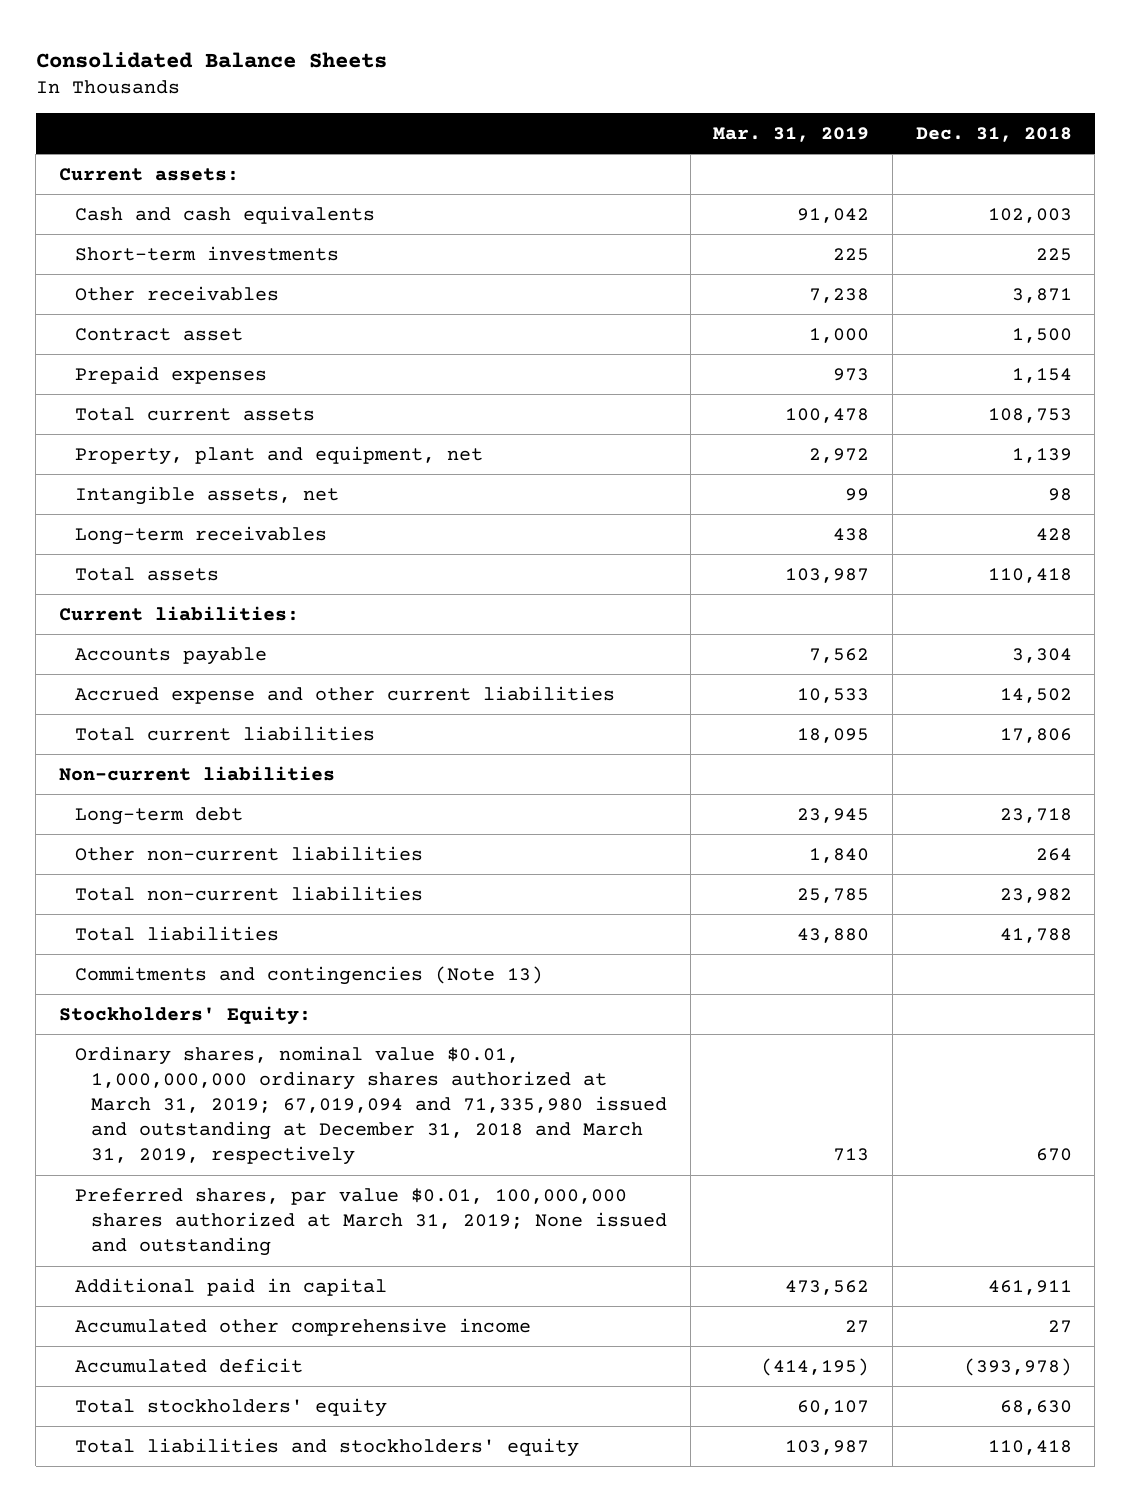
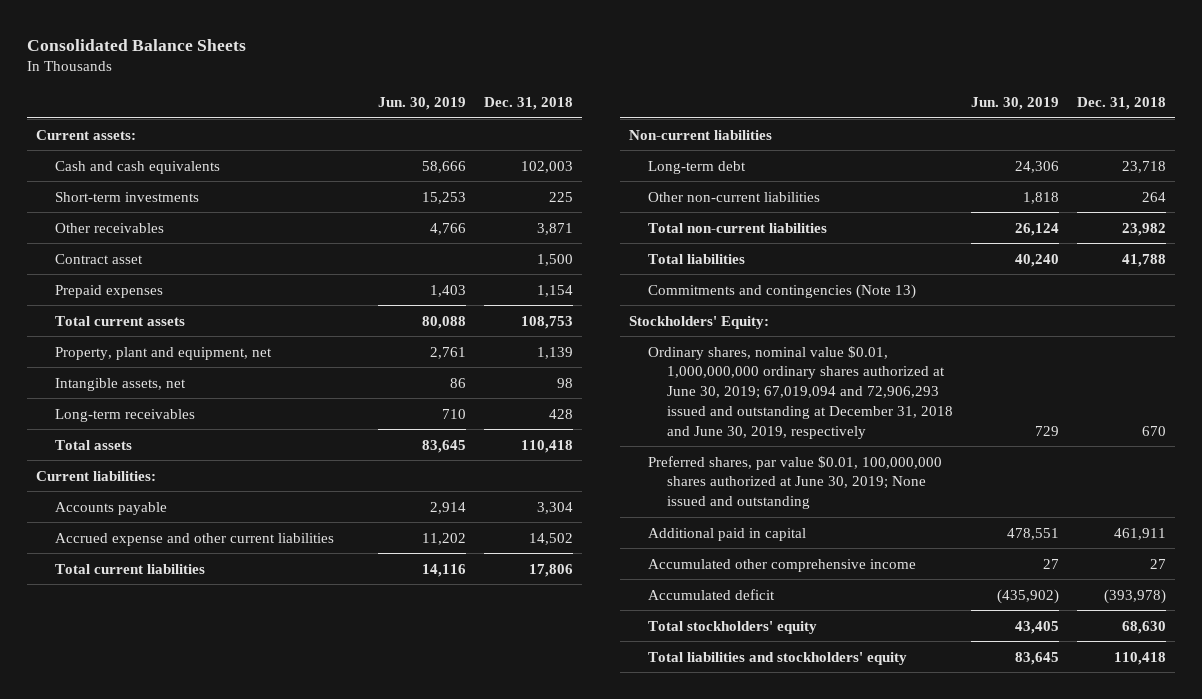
- | Mar. 31, 2019 | Dec. 31, 2018
+ | Jun. 30, 2019 | Dec. 31, 2018
- Ordinary shares, nominal value $0.01, 1,000,000,000 ordinary shares authorized at March 31, 2019; 67,019,094 and 71,335,980 issued and outstanding at December 31, 2018 and March 31, 2019, respectively | 713 | 670
- Preferred shares, par value $0.01, 100,000,000 shares authorized at March 31, 2019; None issued and outstanding
+ Ordinary shares, nominal value $0.01, 1,000,000,000 ordinary shares authorized at June 30, 2019; 67,019,094 and 72,906,293 issued and outstanding at December 31, 2018 and June 30, 2019, respectively | 729 | 670
+ Preferred shares, par value $0.01, 100,000,000 shares authorized at June 30, 2019; None issued and outstanding

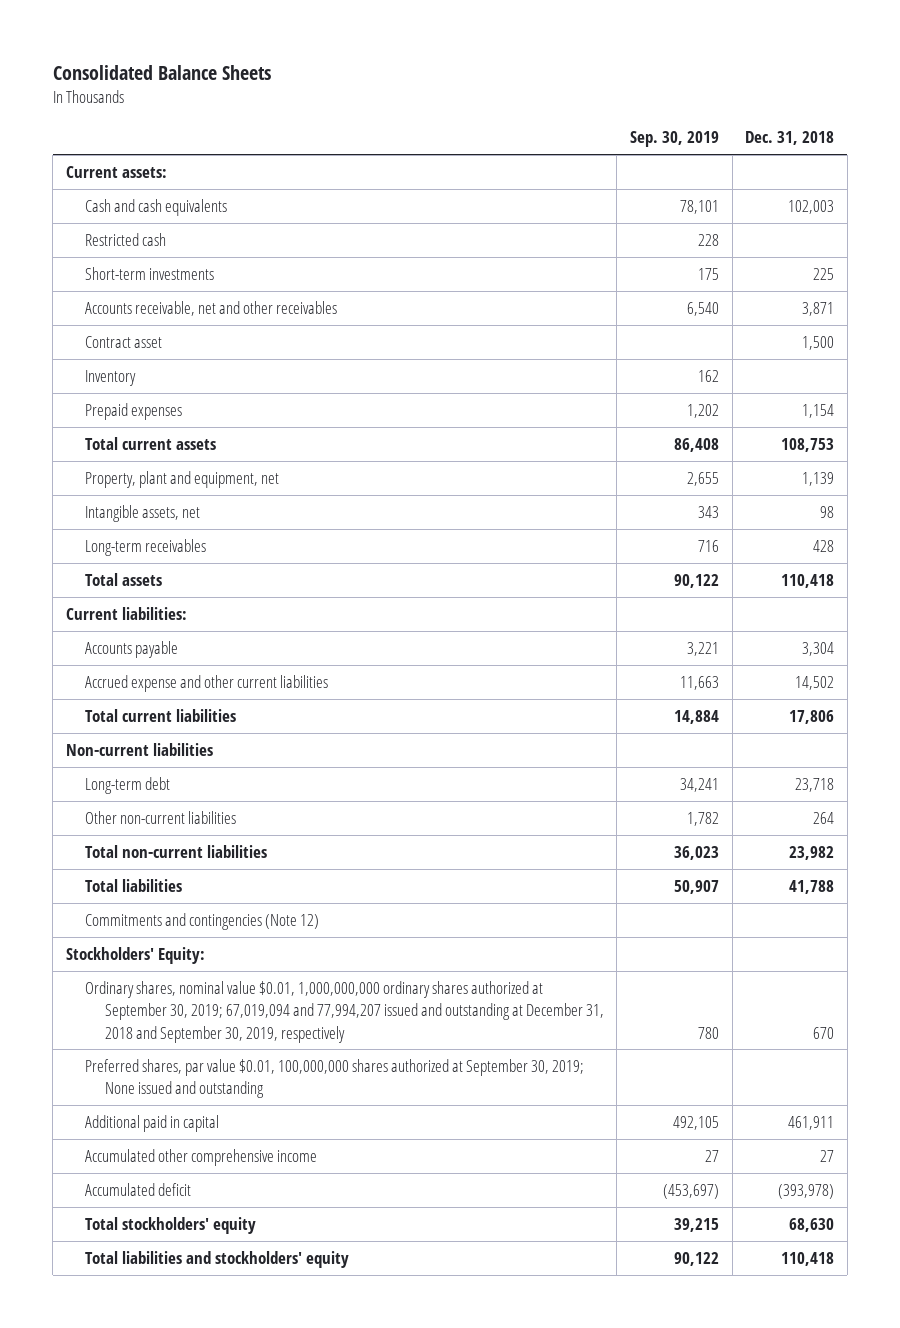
- | Jun. 30, 2019 | Dec. 31, 2018
+ | Sep. 30, 2019 | Dec. 31, 2018
+ Restricted cash | 228 |
- Other receivables | 4,766 | 3,871
+ Accounts receivable, net and other receivables | 6,540 | 3,871
+ Inventory | 162 |
- Commitments and contingencies (Note 13)
+ Commitments and contingencies (Note 12)
- Ordinary shares, nominal value $0.01, 1,000,000,000 ordinary shares authorized at June 30, 2019; 67,019,094 and 72,906,293 issued and outstanding at December 31, 2018 and June 30, 2019, respectively | 729 | 670
- Preferred shares, par value $0.01, 100,000,000 shares authorized at June 30, 2019; None issued and outstanding
+ Ordinary shares, nominal value $0.01, 1,000,000,000 ordinary shares authorized at September 30, 2019; 67,019,094 and 77,994,207 issued and outstanding at December 31, 2018 and September 30, 2019, respectively | 780 | 670
+ Preferred shares, par value $0.01, 100,000,000 shares authorized at September 30, 2019; None issued and outstanding

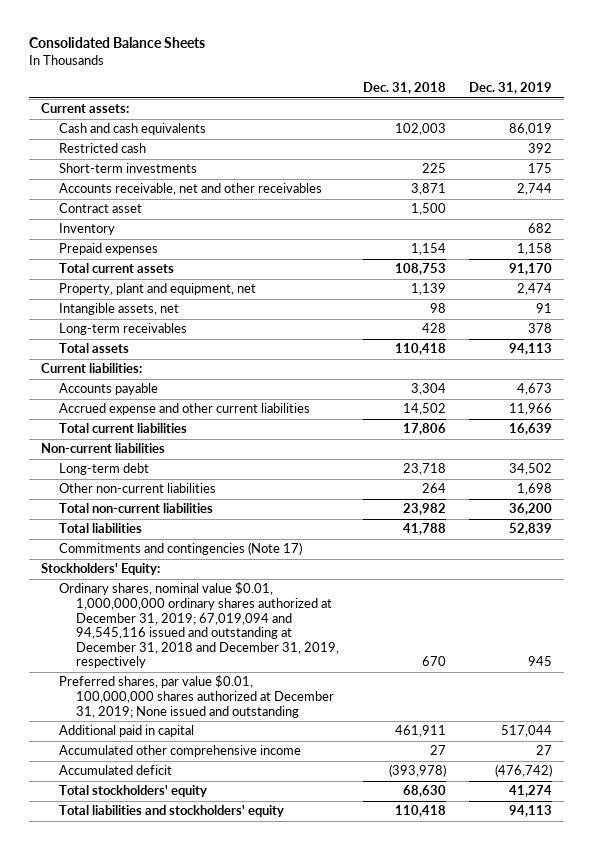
- | Sep. 30, 2019 | Dec. 31, 2018
+ | Dec. 31, 2018 | Dec. 31, 2019
- Commitments and contingencies (Note 12)
+ Commitments and contingencies (Note 17)
- Ordinary shares, nominal value $0.01, 1,000,000,000 ordinary shares authorized at September 30, 2019; 67,019,094 and 77,994,207 issued and outstanding at December 31, 2018 and September 30, 2019, respectively | 780 | 670
- Preferred shares, par value $0.01, 100,000,000 shares authorized at September 30, 2019; None issued and outstanding
+ Ordinary shares, nominal value $0.01, 1,000,000,000 ordinary shares authorized at December 31, 2019; 67,019,094 and 94,545,116 issued and outstanding at December 31, 2018 and December 31, 2019, respectively | 670 | 945
+ Preferred shares, par value $0.01, 100,000,000 shares authorized at December 31, 2019; None issued and outstanding

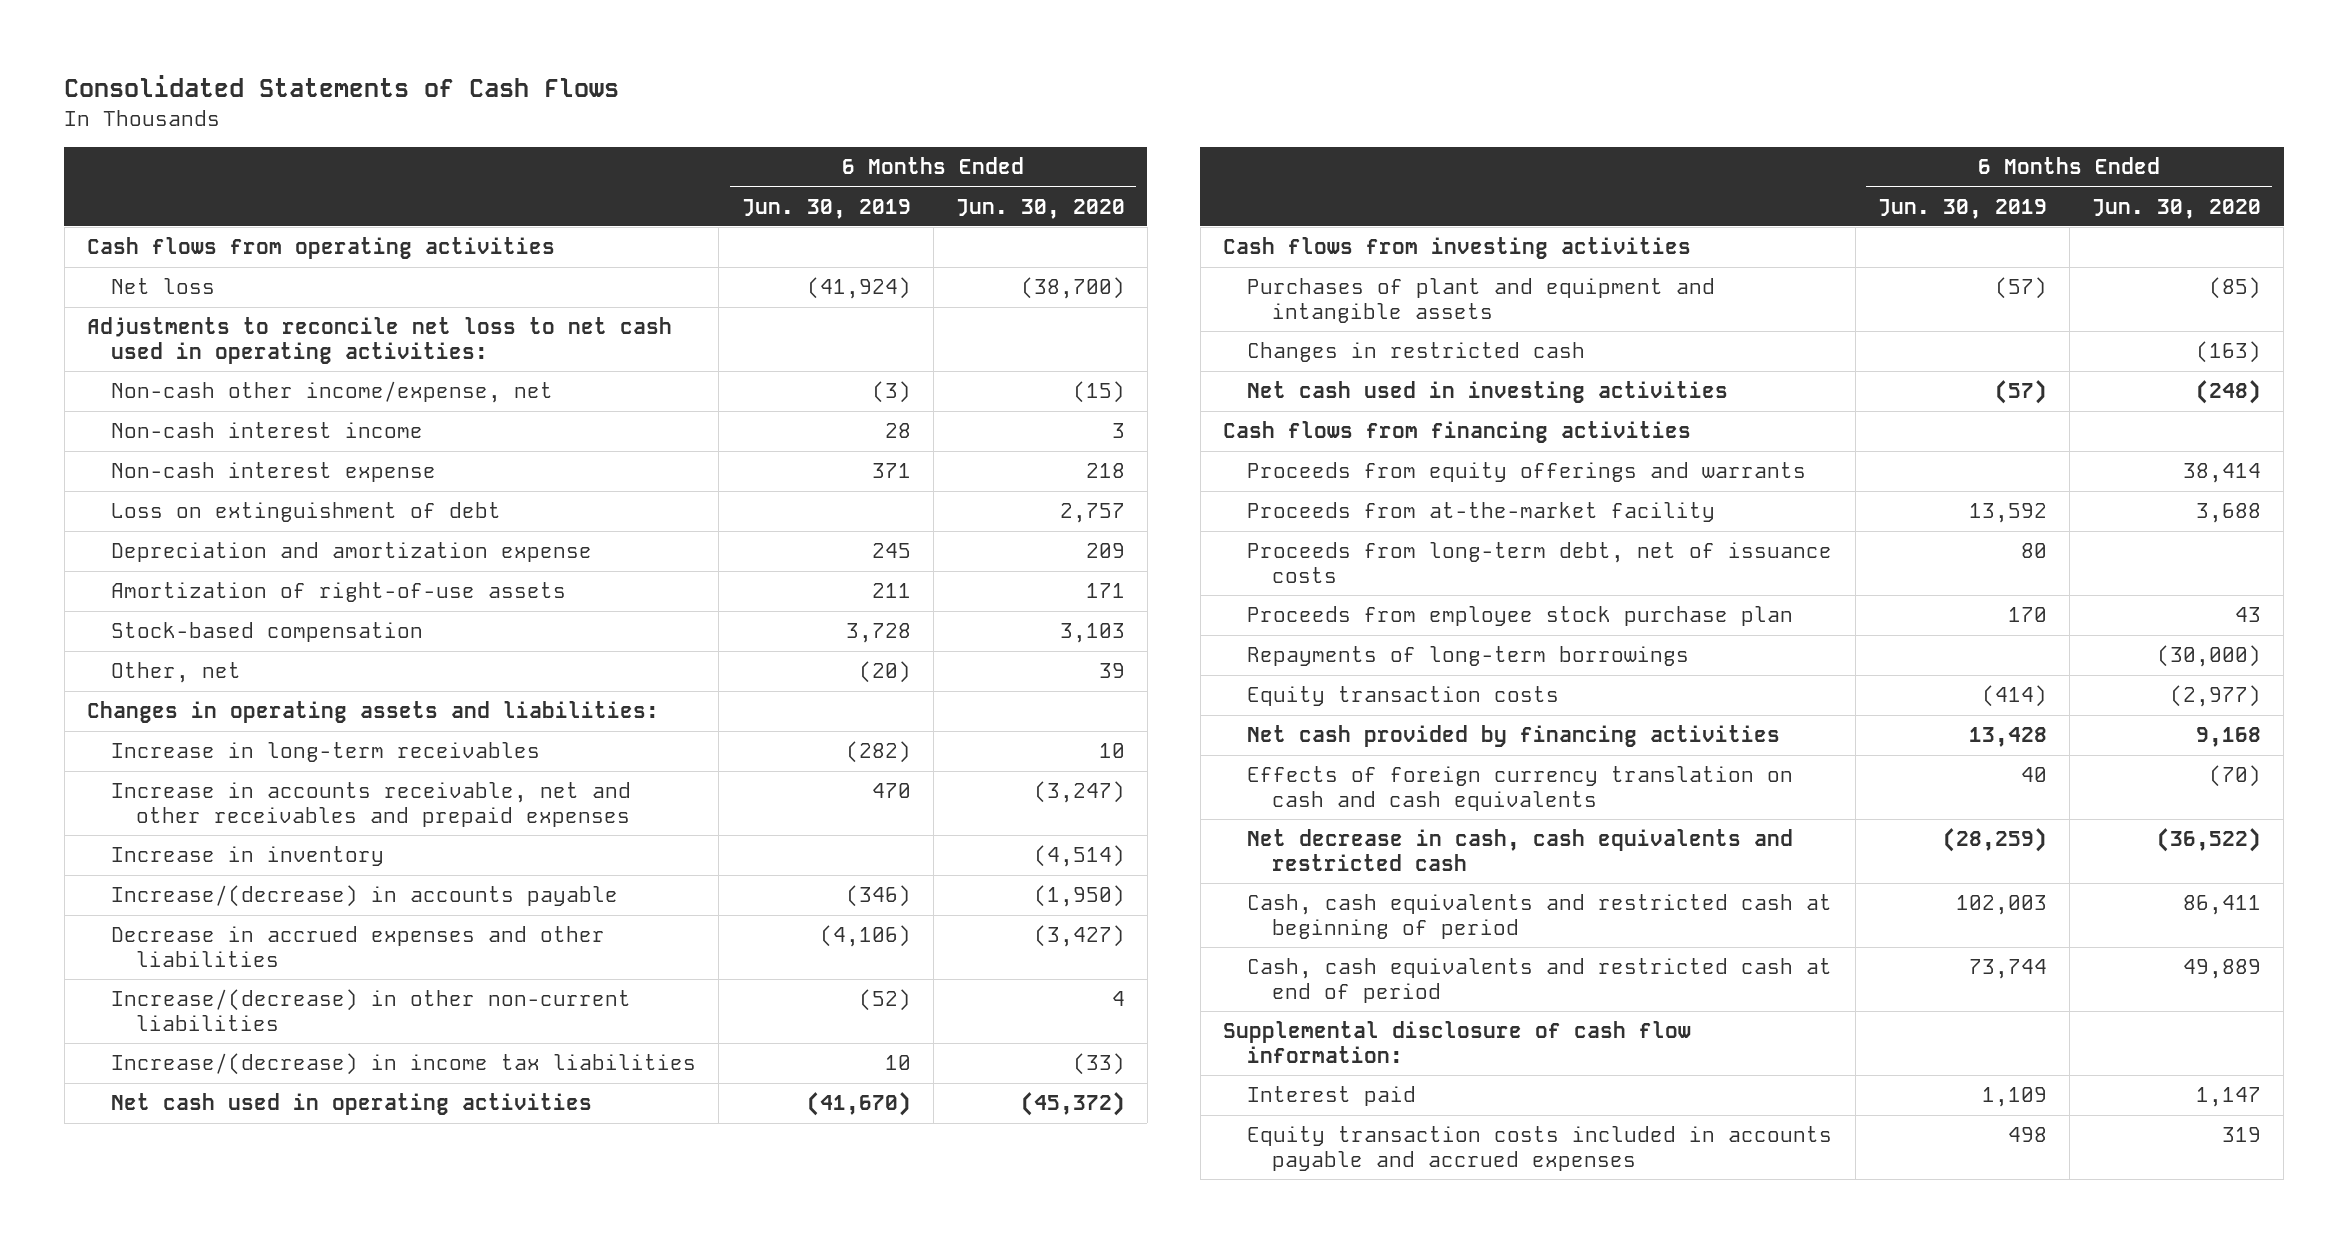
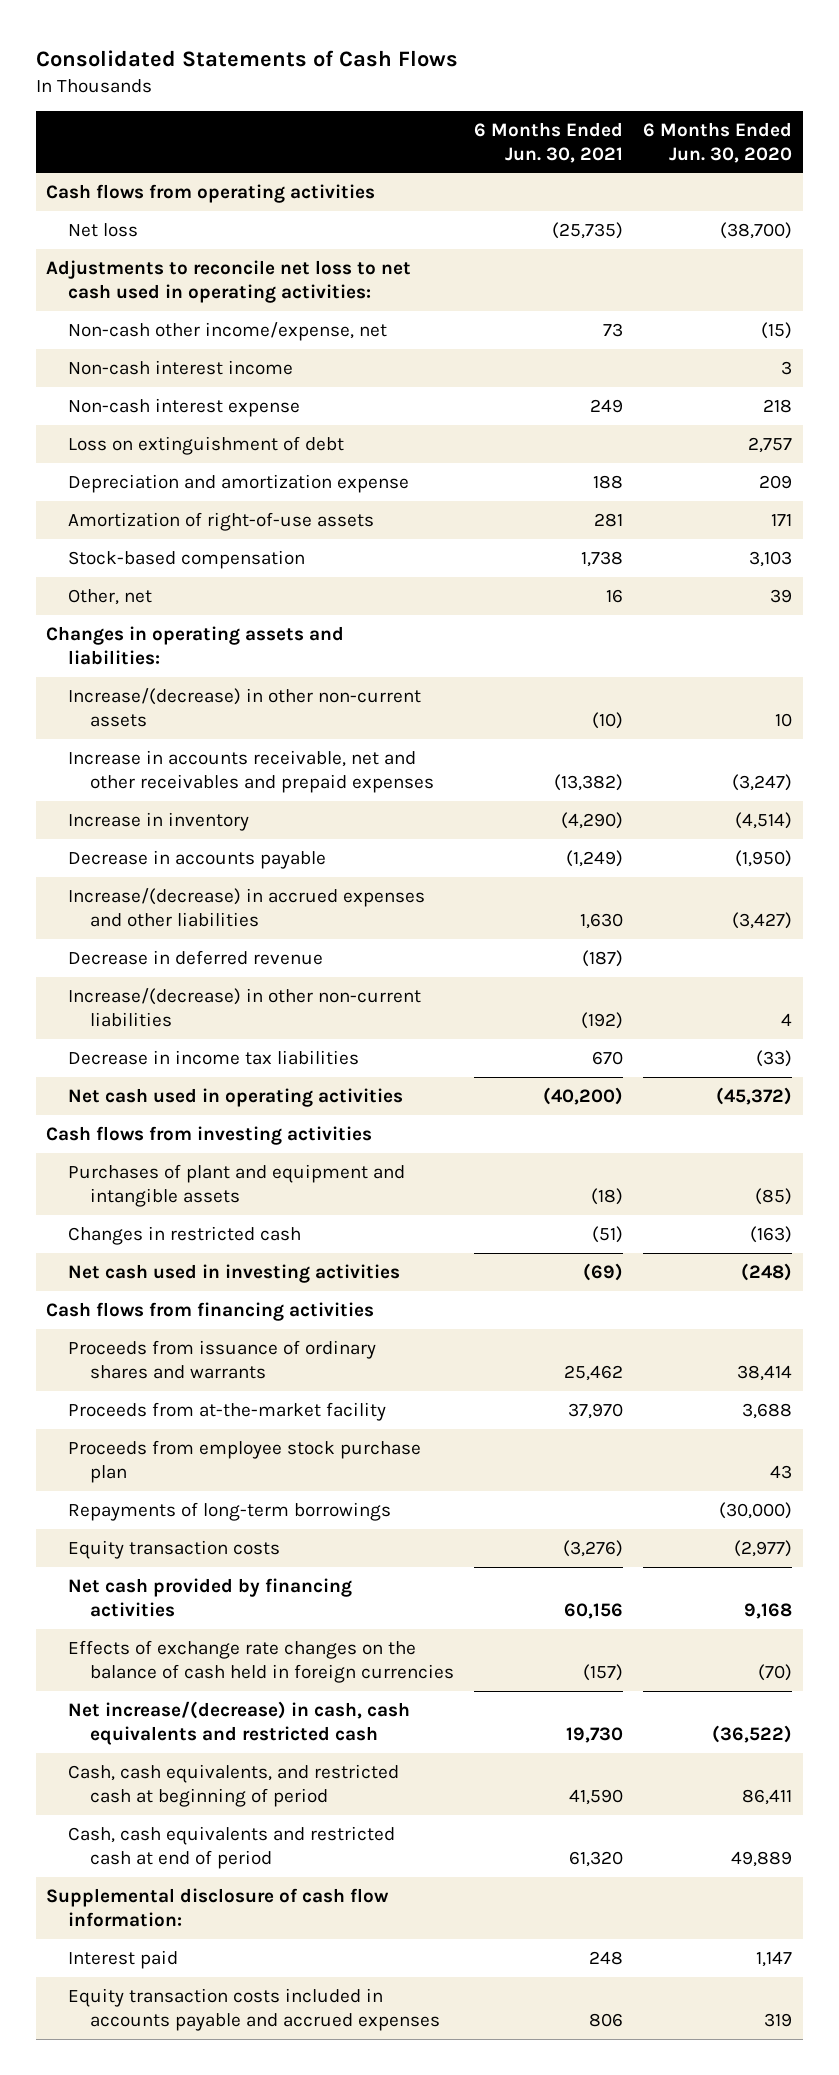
- | 6 Months Ended Jun. 30, 2019 | 6 Months Ended Jun. 30, 2020
+ | 6 Months Ended Jun. 30, 2021 | 6 Months Ended Jun. 30, 2020
- Increase in long-term receivables | (282) | 10
+ Increase/(decrease) in other non-current assets | (10) | 10
- Increase/(decrease) in accounts payable | (346) | (1,950)
- Decrease in accrued expenses and other liabilities | (4,106) | (3,427)
+ Decrease in accounts payable | (1,249) | (1,950)
+ Increase/(decrease) in accrued expenses and other liabilities | 1,630 | (3,427)
+ Decrease in deferred revenue | (187) |
- Increase/(decrease) in income tax liabilities | 10 | (33)
+ Decrease in income tax liabilities | 670 | (33)
- Proceeds from equity offerings and warrants | | 38,414
+ Proceeds from issuance of ordinary shares and warrants | 25,462 | 38,414
- Proceeds from long-term debt, net of issuance costs | 80 |
- Effects of foreign currency translation on cash and cash equivalents | 40 | (70)
- Net decrease in cash, cash equivalents and restricted cash | (28,259) | (36,522)
- Cash, cash equivalents and restricted cash at beginning of period | 102,003 | 86,411
+ Effects of exchange rate changes on the balance of cash held in foreign currencies | (157) | (70)
+ Net increase/(decrease) in cash, cash equivalents and restricted cash | 19,730 | (36,522)
+ Cash, cash equivalents, and restricted cash at beginning of period | 41,590 | 86,411

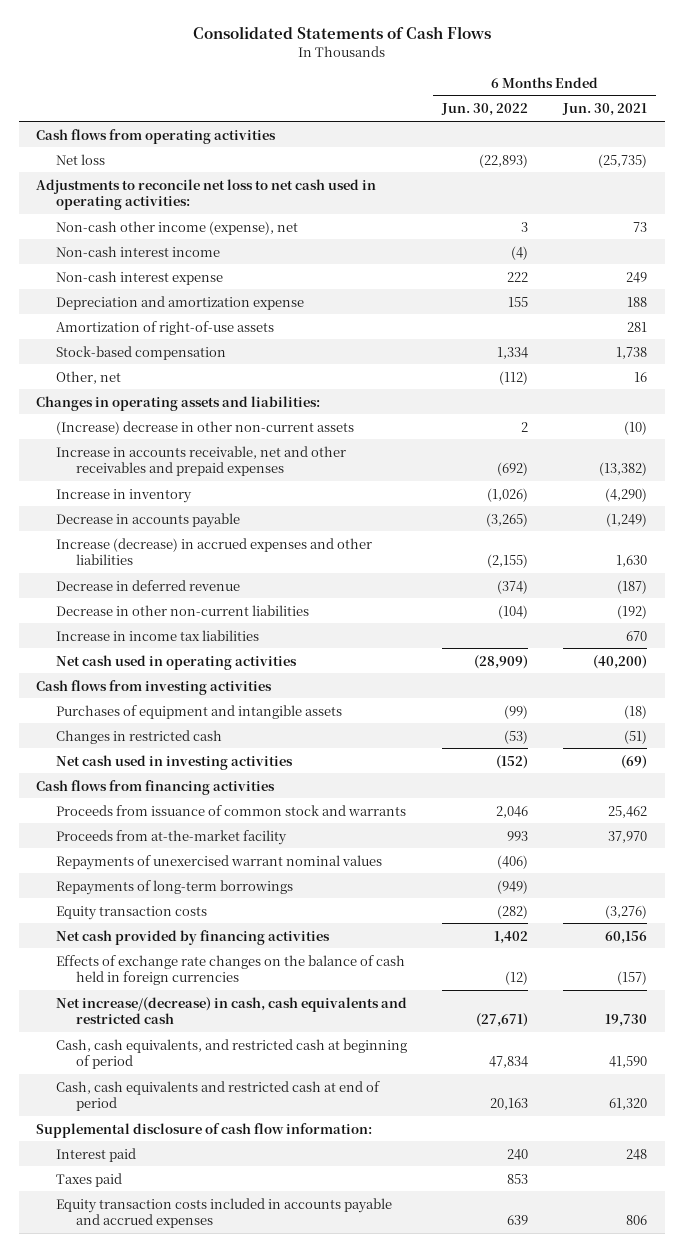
- | 6 Months Ended Jun. 30, 2021 | 6 Months Ended Jun. 30, 2020
+ | 6 Months Ended Jun. 30, 2022 | 6 Months Ended Jun. 30, 2021
- Non-cash other income/expense, net | 73 | (15)
+ Non-cash other income (expense), net | 3 | 73
- Loss on extinguishment of debt | | 2,757
- Increase/(decrease) in other non-current assets | (10) | 10
+ (Increase) decrease in other non-current assets | 2 | (10)
- Increase/(decrease) in accrued expenses and other liabilities | 1,630 | (3,427)
+ Increase (decrease) in accrued expenses and other liabilities | (2,155) | 1,630
- Increase/(decrease) in other non-current liabilities | (192) | 4
- Decrease in income tax liabilities | 670 | (33)
+ Decrease in other non-current liabilities | (104) | (192)
+ Increase in income tax liabilities | | 670
- Purchases of plant and equipment and intangible assets | (18) | (85)
+ Purchases of equipment and intangible assets | (99) | (18)
- Proceeds from issuance of ordinary shares and warrants | 25,462 | 38,414
+ Proceeds from issuance of common stock and warrants | 2,046 | 25,462
- Proceeds from employee stock purchase plan | | 43
+ Repayments of unexercised warrant nominal values | (406) |
+ Taxes paid | 853 |

